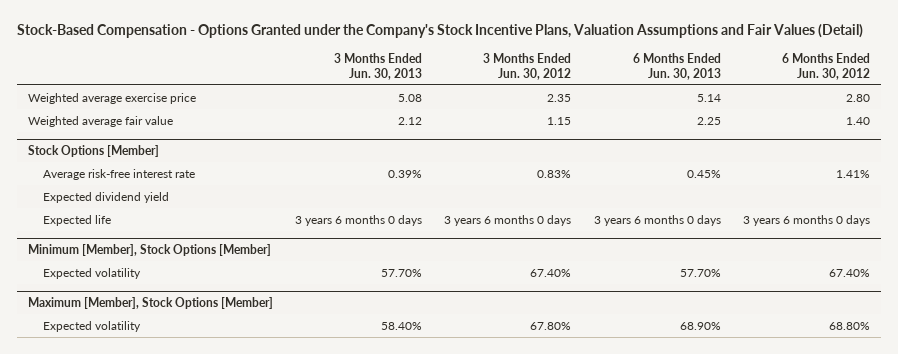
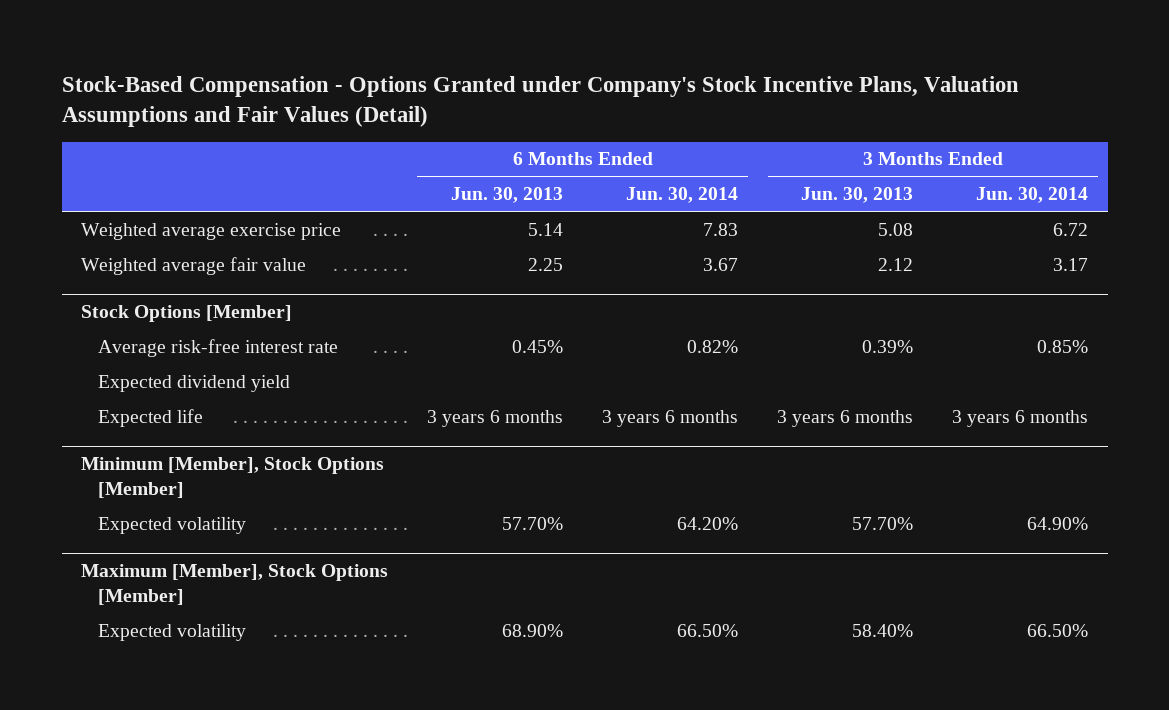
- Stock-Based Compensation - Options Granted under the Company's Stock Incentive Plans, Valuation Assumptions and Fair Values (Detail)
+ Stock-Based Compensation - Options Granted under Company's Stock Incentive Plans, Valuation Assumptions and Fair Values (Detail)
- | 3 Months Ended Jun. 30, 2013 | 3 Months Ended Jun. 30, 2012 | 6 Months Ended Jun. 30, 2013 | 6 Months Ended Jun. 30, 2012
+ | 6 Months Ended Jun. 30, 2013 | 6 Months Ended Jun. 30, 2014 | 3 Months Ended Jun. 30, 2013 | 3 Months Ended Jun. 30, 2014
@ Stock Options [Member]
- Expected life | 3 years 6 months 0 days | 3 years 6 months 0 days | 3 years 6 months 0 days | 3 years 6 months 0 days
+ Expected life | 3 years 6 months | 3 years 6 months | 3 years 6 months | 3 years 6 months

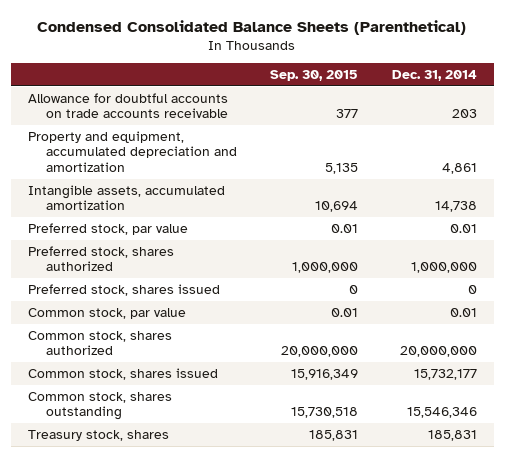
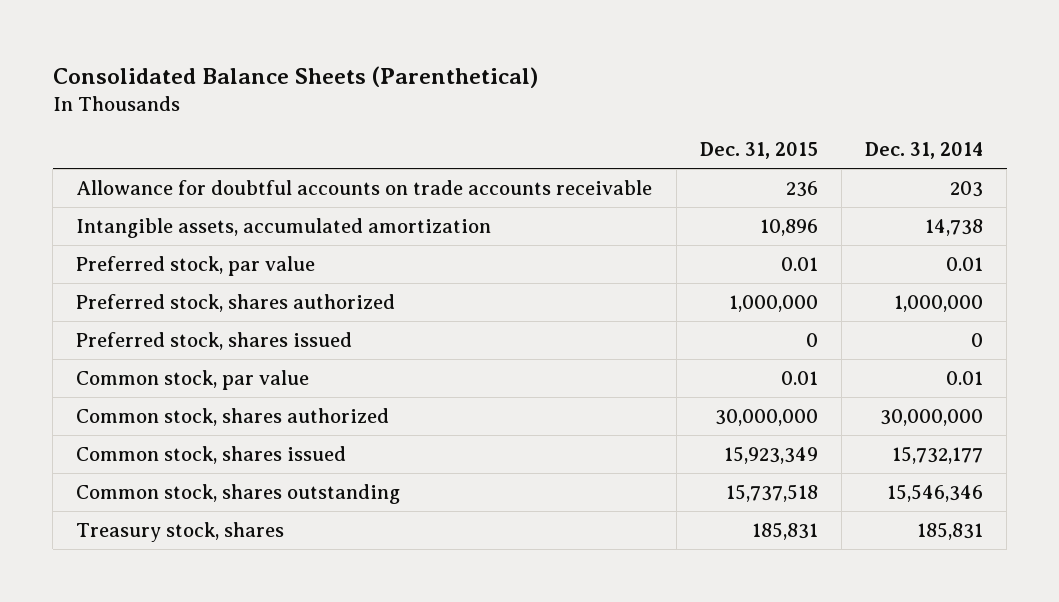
- Condensed Consolidated Balance Sheets (Parenthetical)
+ Consolidated Balance Sheets (Parenthetical)
- | Sep. 30, 2015 | Dec. 31, 2014
+ | Dec. 31, 2015 | Dec. 31, 2014
- Property and equipment, accumulated depreciation and amortization | 5,135 | 4,861
- Common stock, shares authorized | 20,000,000 | 20,000,000
+ Common stock, shares authorized | 30,000,000 | 30,000,000

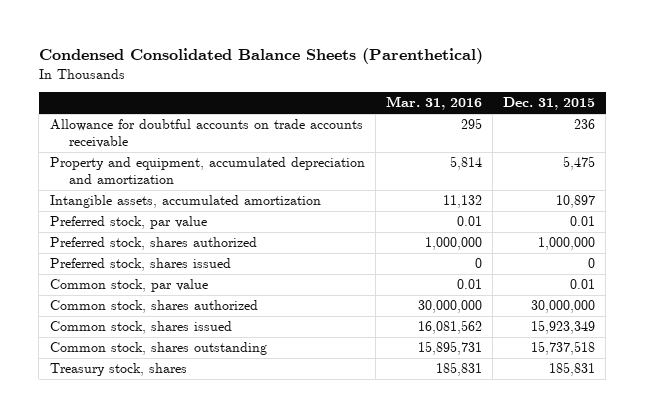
- Consolidated Balance Sheets (Parenthetical)
+ Condensed Consolidated Balance Sheets (Parenthetical)
- | Dec. 31, 2015 | Dec. 31, 2014
+ | Mar. 31, 2016 | Dec. 31, 2015
- Intangible assets, accumulated amortization | 10,896 | 14,738
+ Property and equipment, accumulated depreciation and amortization | 5,814 | 5,475
+ Intangible assets, accumulated amortization | 11,132 | 10,897

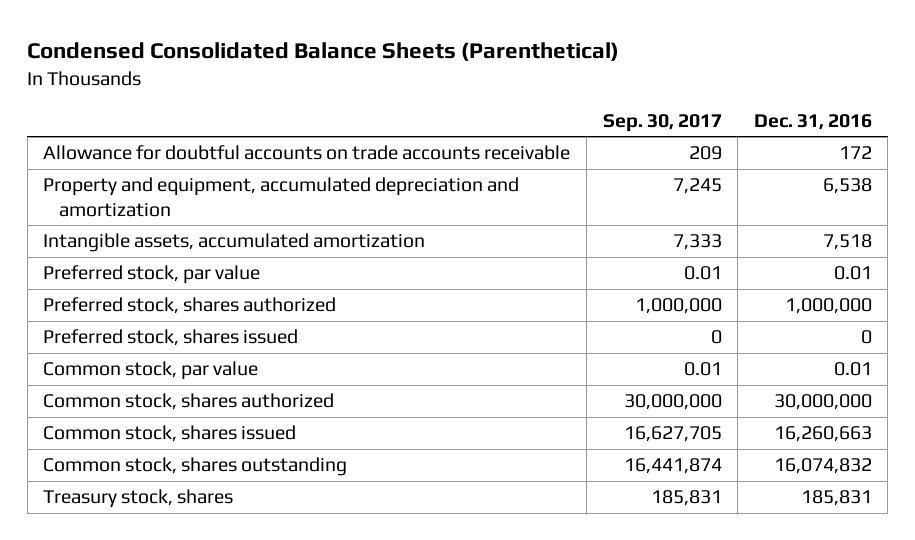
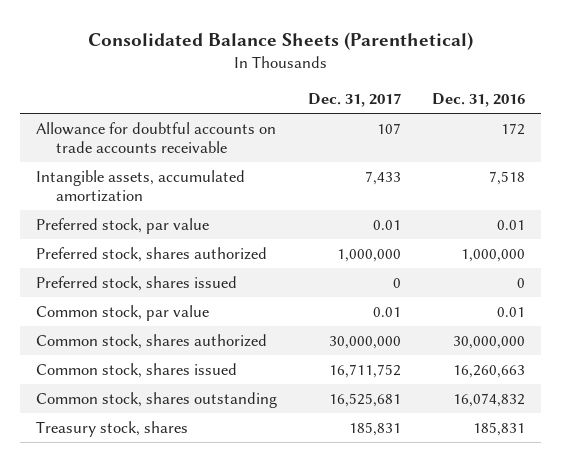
- Condensed Consolidated Balance Sheets (Parenthetical)
+ Consolidated Balance Sheets (Parenthetical)
- | Sep. 30, 2017 | Dec. 31, 2016
+ | Dec. 31, 2017 | Dec. 31, 2016
- Property and equipment, accumulated depreciation and amortization | 7,245 | 6,538

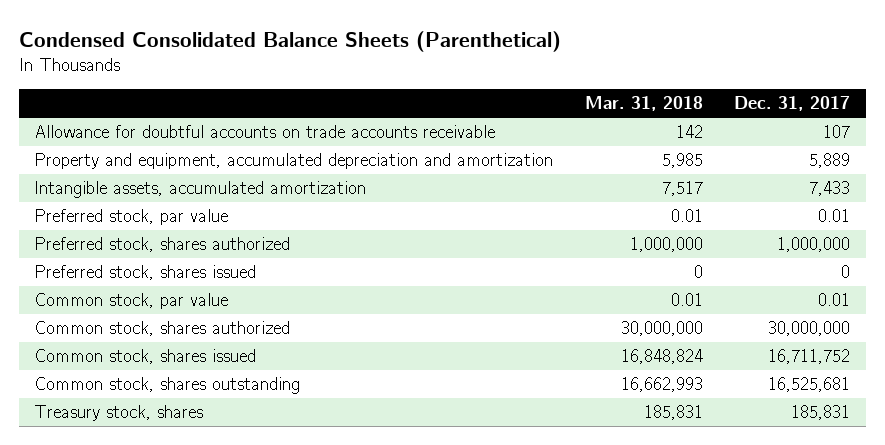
- Consolidated Balance Sheets (Parenthetical)
+ Condensed Consolidated Balance Sheets (Parenthetical)
- | Dec. 31, 2017 | Dec. 31, 2016
+ | Mar. 31, 2018 | Dec. 31, 2017
+ Property and equipment, accumulated depreciation and amortization | 5,985 | 5,889

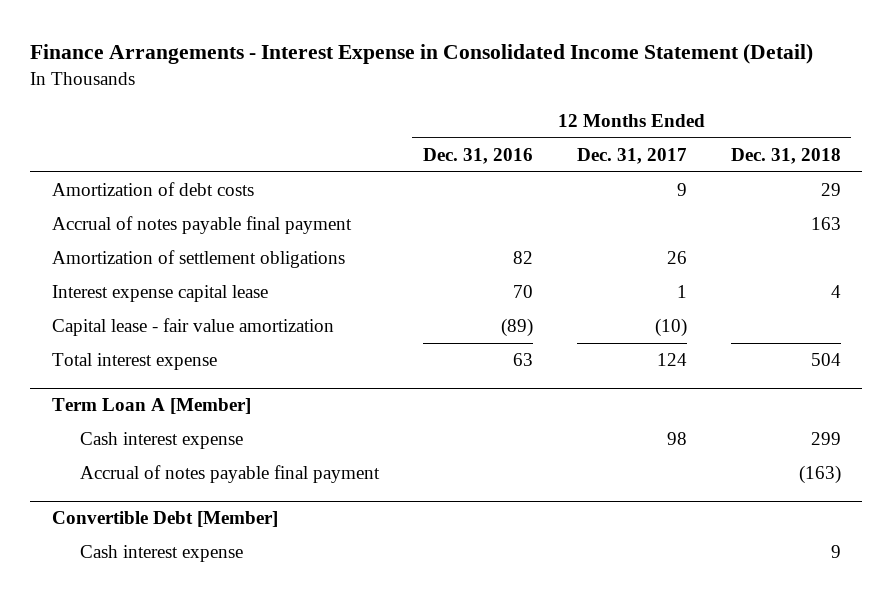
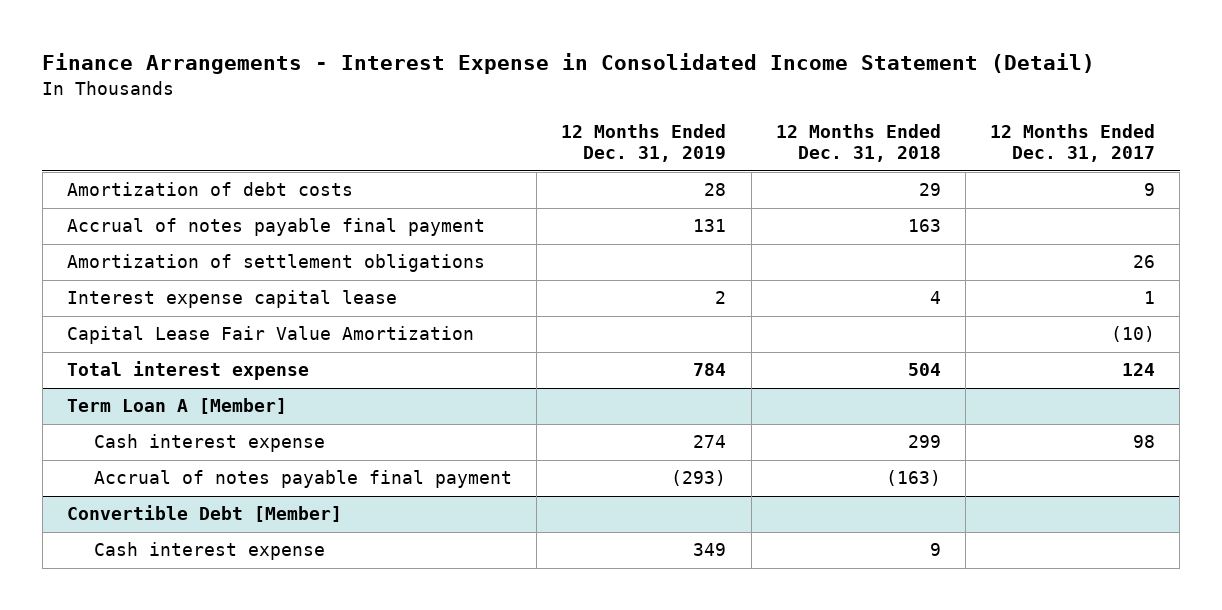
- | 12 Months Ended Dec. 31, 2016 | 12 Months Ended Dec. 31, 2017 | 12 Months Ended Dec. 31, 2018
+ | 12 Months Ended Dec. 31, 2019 | 12 Months Ended Dec. 31, 2018 | 12 Months Ended Dec. 31, 2017
- Capital lease - fair value amortization | (89) | (10) |
+ Capital Lease Fair Value Amortization | | | (10)

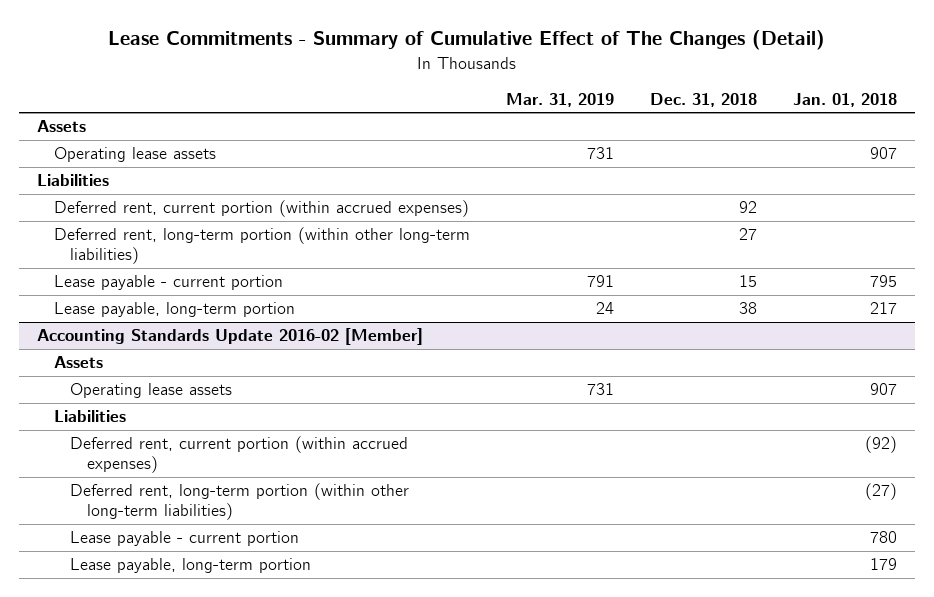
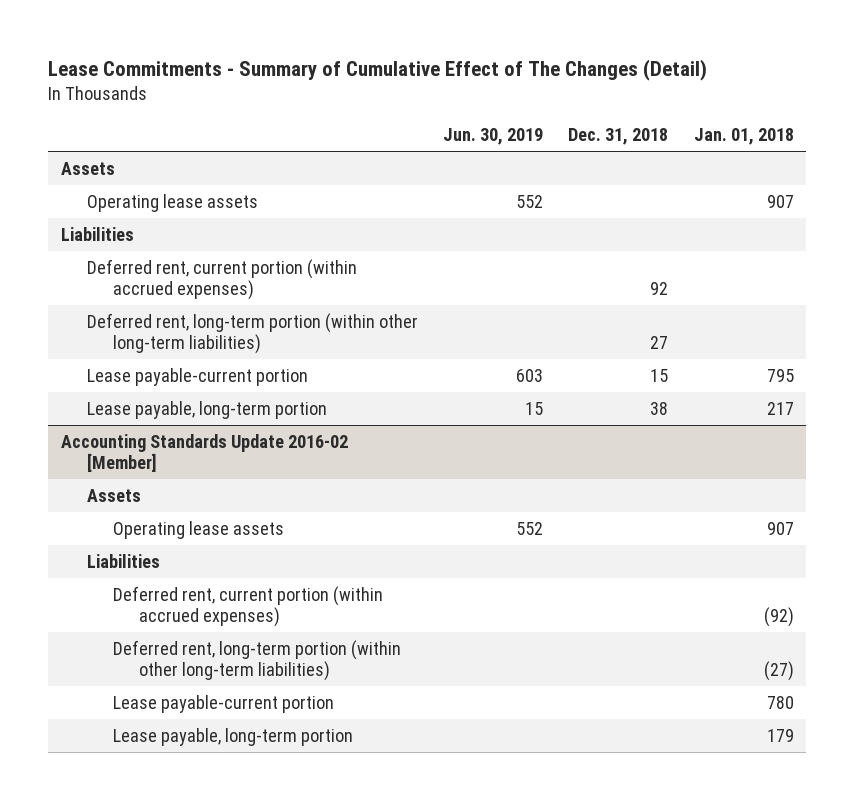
- | Mar. 31, 2019 | Dec. 31, 2018 | Jan. 01, 2018
+ | Jun. 30, 2019 | Dec. 31, 2018 | Jan. 01, 2018
- Lease payable - current portion | 791 | 15 | 795
+ Lease payable-current portion | 603 | 15 | 795
@ Accounting Standards Update 2016-02 [Member]
- Lease payable - current portion | | | 780
+ Lease payable-current portion | | | 780

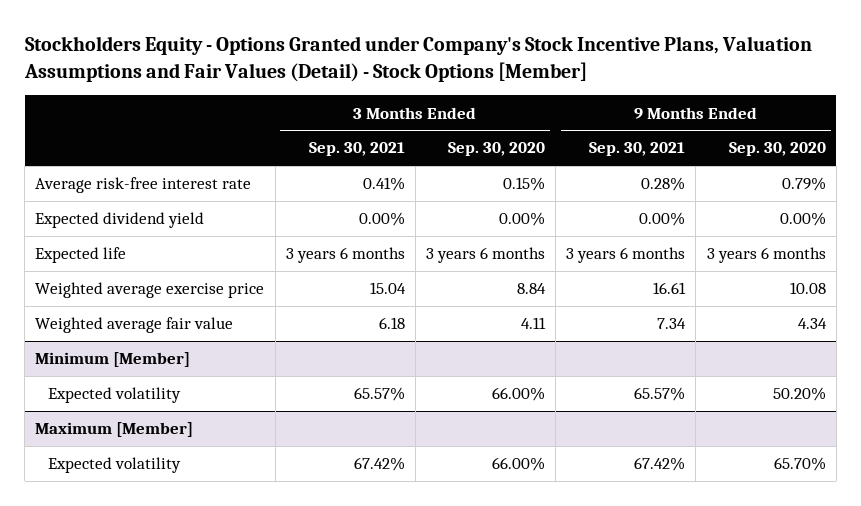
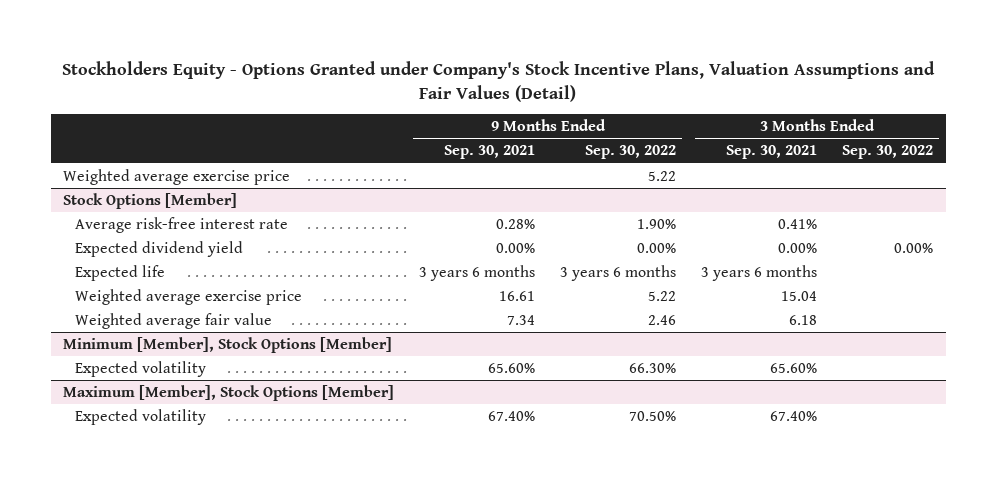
- Stockholders Equity - Options Granted under Company's Stock Incentive Plans, Valuation Assumptions and Fair Values (Detail) - Stock Options [Member]
+ Stockholders Equity - Options Granted under Company's Stock Incentive Plans, Valuation Assumptions and Fair Values (Detail)
- | 3 Months Ended Sep. 30, 2021 | 3 Months Ended Sep. 30, 2020 | 9 Months Ended Sep. 30, 2021 | 9 Months Ended Sep. 30, 2020
+ | 9 Months Ended Sep. 30, 2021 | 9 Months Ended Sep. 30, 2022 | 3 Months Ended Sep. 30, 2021 | 3 Months Ended Sep. 30, 2022
+ Weighted average exercise price | | 5.22 | |
+ Stock Options [Member]
- Minimum [Member]
- Expected volatility | 65.57% | 66.00% | 65.57% | 50.20%
- Maximum [Member]
- Expected volatility | 67.42% | 66.00% | 67.42% | 65.70%
+ Minimum [Member], Stock Options [Member]
+ Expected volatility | 65.60% | 66.30% | 65.60% |
+ Maximum [Member], Stock Options [Member]
+ Expected volatility | 67.40% | 70.50% | 67.40% |

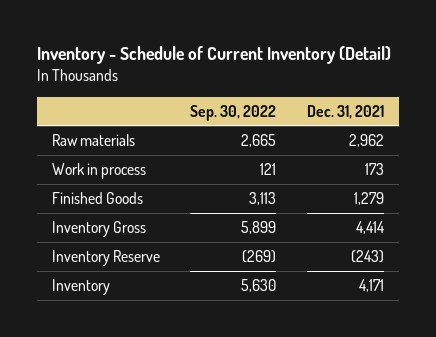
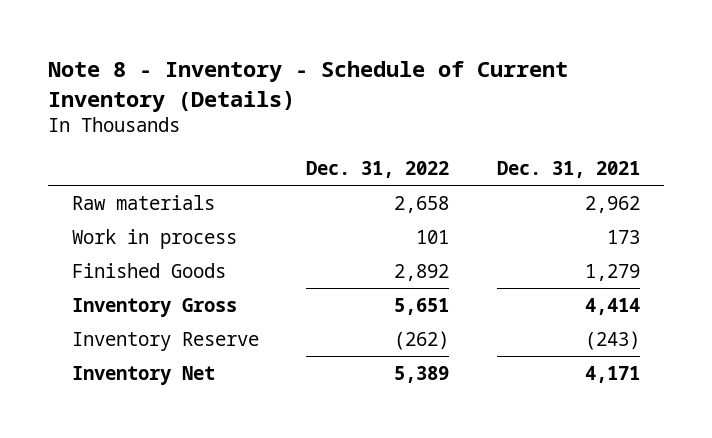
- Inventory - Schedule of Current Inventory (Detail)
+ Note 8 - Inventory - Schedule of Current Inventory (Details)
- | Sep. 30, 2022 | Dec. 31, 2021
+ | Dec. 31, 2022 | Dec. 31, 2021
- Inventory | 5,630 | 4,171
+ Inventory Net | 5,389 | 4,171

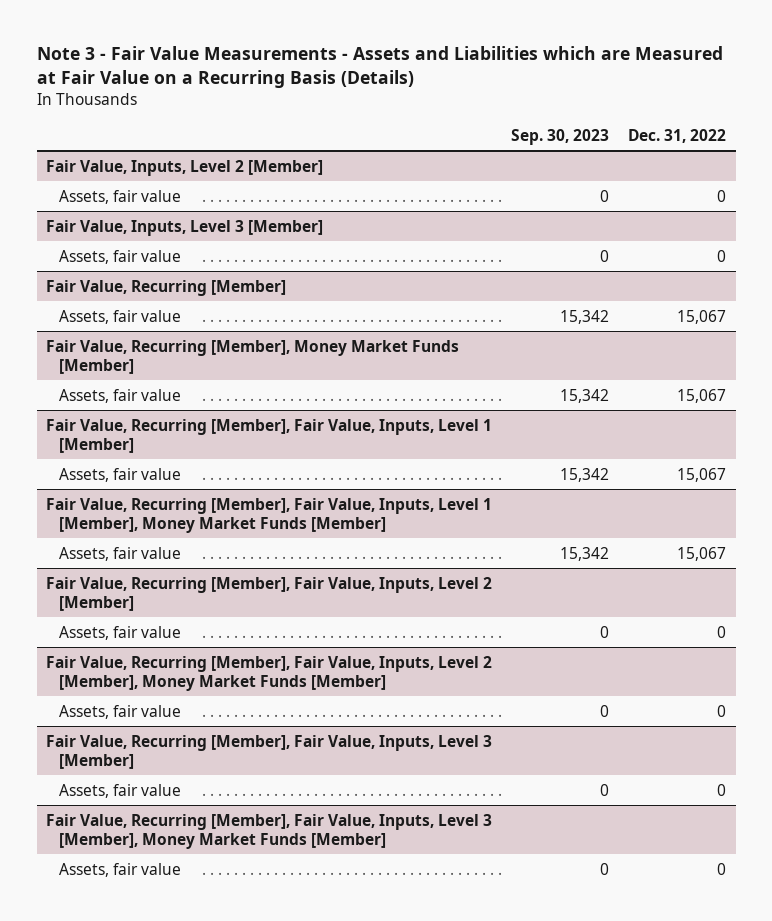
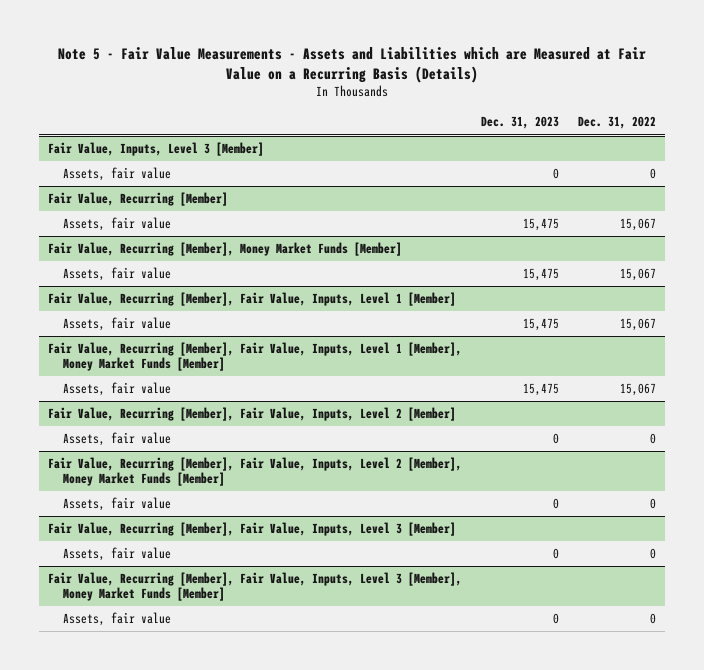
- Note 3 - Fair Value Measurements - Assets and Liabilities which are Measured at Fair Value on a Recurring Basis (Details)
+ Note 5 - Fair Value Measurements - Assets and Liabilities which are Measured at Fair Value on a Recurring Basis (Details)
- | Sep. 30, 2023 | Dec. 31, 2022
+ | Dec. 31, 2023 | Dec. 31, 2022
- Fair Value, Inputs, Level 2 [Member]
- Assets, fair value | 0 | 0

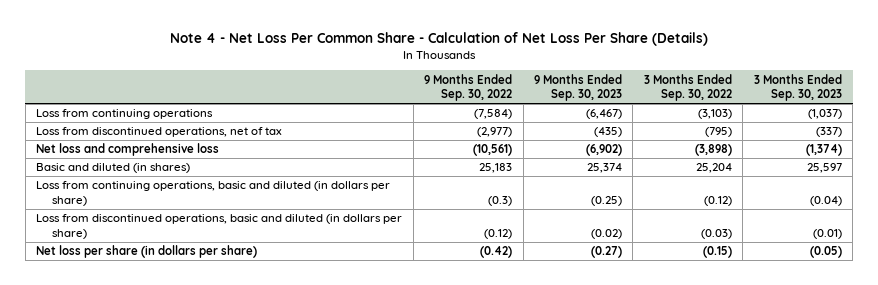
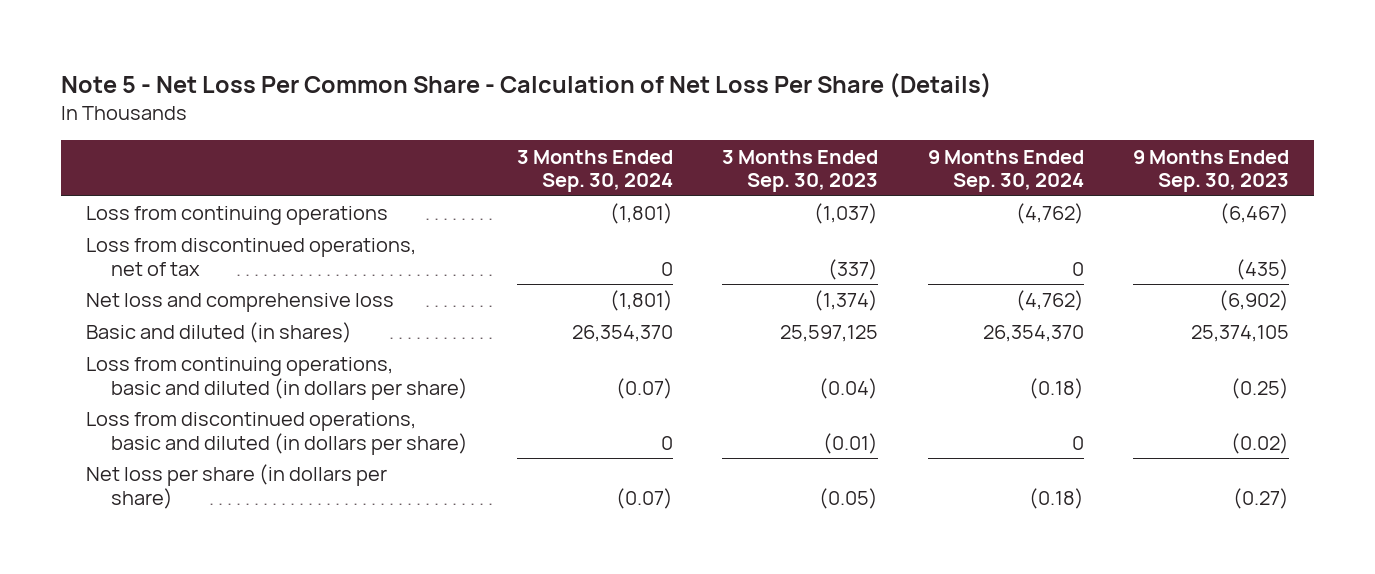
- Note 4 - Net Loss Per Common Share - Calculation of Net Loss Per Share (Details)
+ Note 5 - Net Loss Per Common Share - Calculation of Net Loss Per Share (Details)
- | 9 Months Ended Sep. 30, 2022 | 9 Months Ended Sep. 30, 2023 | 3 Months Ended Sep. 30, 2022 | 3 Months Ended Sep. 30, 2023
+ | 3 Months Ended Sep. 30, 2024 | 3 Months Ended Sep. 30, 2023 | 9 Months Ended Sep. 30, 2024 | 9 Months Ended Sep. 30, 2023
- Basic and diluted (in shares) | 25,183 | 25,374 | 25,204 | 25,597
+ Basic and diluted (in shares) | 26,354,370 | 25,597,125 | 26,354,370 | 25,374,105

